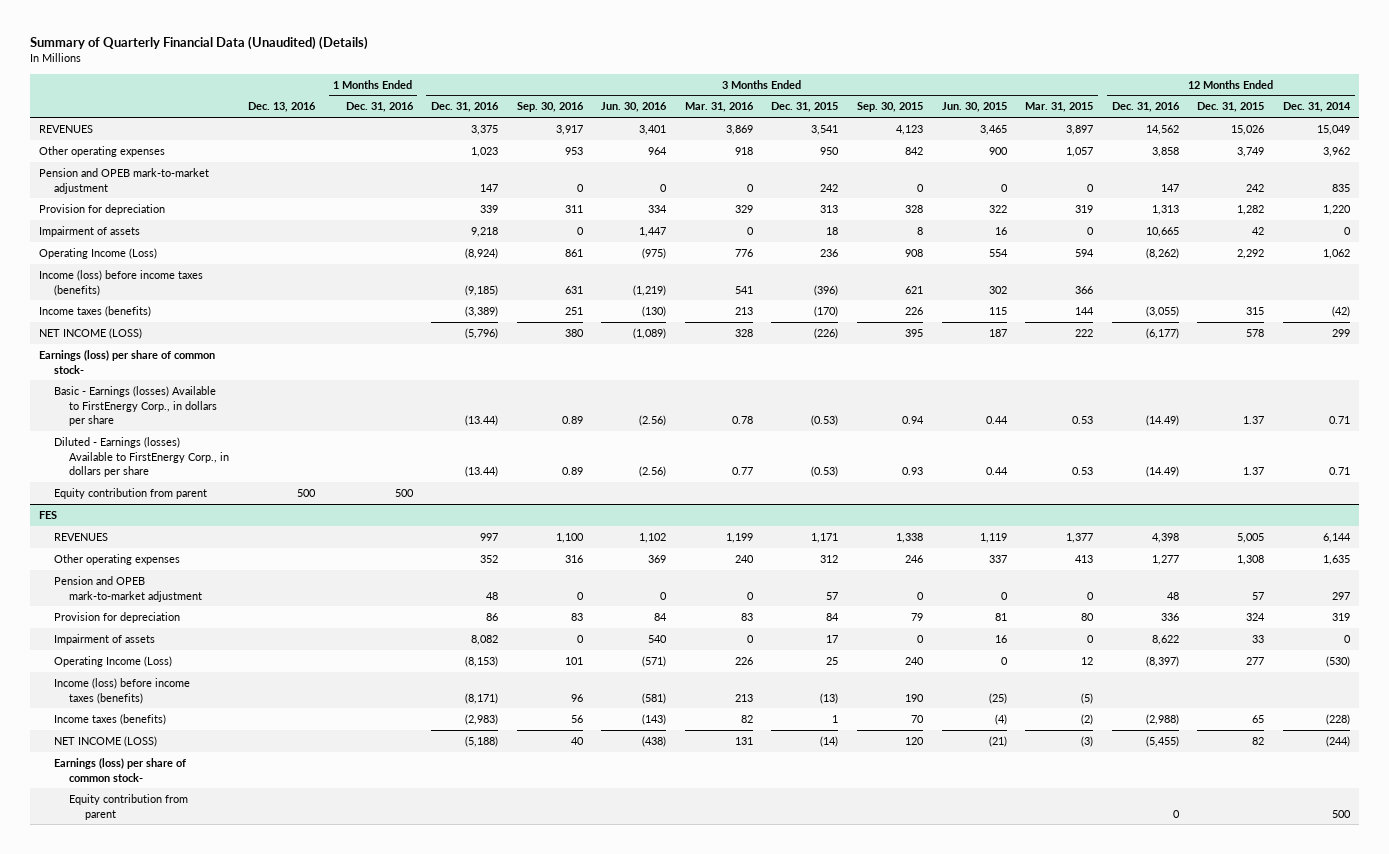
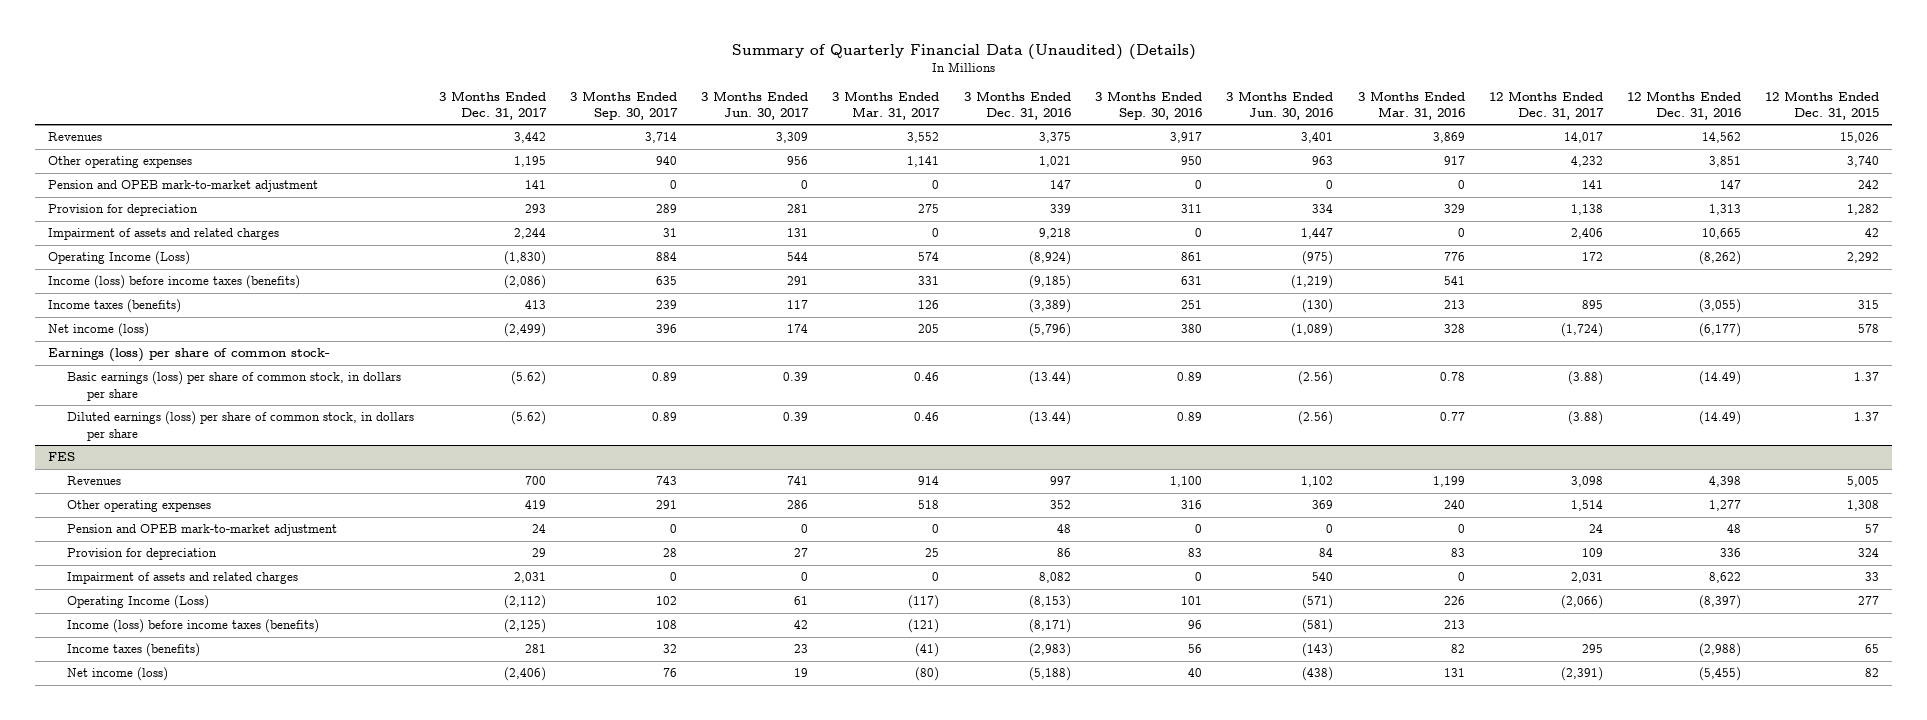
- | Dec. 13, 2016 | 1 Months Ended Dec. 31, 2016 | 3 Months Ended Dec. 31, 2016 | 3 Months Ended Sep. 30, 2016 | 3 Months Ended Jun. 30, 2016 | 3 Months Ended Mar. 31, 2016 | 3 Months Ended Dec. 31, 2015 | 3 Months Ended Sep. 30, 2015 | 3 Months Ended Jun. 30, 2015 | 3 Months Ended Mar. 31, 2015 | 12 Months Ended Dec. 31, 2016 | 12 Months Ended Dec. 31, 2015 | 12 Months Ended Dec. 31, 2014
+ | 3 Months Ended Dec. 31, 2017 | 3 Months Ended Sep. 30, 2017 | 3 Months Ended Jun. 30, 2017 | 3 Months Ended Mar. 31, 2017 | 3 Months Ended Dec. 31, 2016 | 3 Months Ended Sep. 30, 2016 | 3 Months Ended Jun. 30, 2016 | 3 Months Ended Mar. 31, 2016 | 12 Months Ended Dec. 31, 2017 | 12 Months Ended Dec. 31, 2016 | 12 Months Ended Dec. 31, 2015
- REVENUES | | | 3,375 | 3,917 | 3,401 | 3,869 | 3,541 | 4,123 | 3,465 | 3,897 | 14,562 | 15,026 | 15,049
- Other operating expenses | | | 1,023 | 953 | 964 | 918 | 950 | 842 | 900 | 1,057 | 3,858 | 3,749 | 3,962
+ Revenues | 3,442 | 3,714 | 3,309 | 3,552 | 3,375 | 3,917 | 3,401 | 3,869 | 14,017 | 14,562 | 15,026
+ Other operating expenses | 1,195 | 940 | 956 | 1,141 | 1,021 | 950 | 963 | 917 | 4,232 | 3,851 | 3,740
- Impairment of assets | | | 9,218 | 0 | 1,447 | 0 | 18 | 8 | 16 | 0 | 10,665 | 42 | 0
+ Impairment of assets and related charges | 2,244 | 31 | 131 | 0 | 9,218 | 0 | 1,447 | 0 | 2,406 | 10,665 | 42
- NET INCOME (LOSS) | | | (5,796) | 380 | (1,089) | 328 | (226) | 395 | 187 | 222 | (6,177) | 578 | 299
+ Net income (loss) | (2,499) | 396 | 174 | 205 | (5,796) | 380 | (1,089) | 328 | (1,724) | (6,177) | 578
- Basic - Earnings (losses) Available to FirstEnergy Corp., in dollars per share | | | (13.44) | 0.89 | (2.56) | 0.78 | (0.53) | 0.94 | 0.44 | 0.53 | (14.49) | 1.37 | 0.71
- Diluted - Earnings (losses) Available to FirstEnergy Corp., in dollars per share | | | (13.44) | 0.89 | (2.56) | 0.77 | (0.53) | 0.93 | 0.44 | 0.53 | (14.49) | 1.37 | 0.71
- Equity contribution from parent | 500 | 500 | | | | | | | | | | |
+ Basic earnings (loss) per share of common stock, in dollars per share | (5.62) | 0.89 | 0.39 | 0.46 | (13.44) | 0.89 | (2.56) | 0.78 | (3.88) | (14.49) | 1.37
+ Diluted earnings (loss) per share of common stock, in dollars per share | (5.62) | 0.89 | 0.39 | 0.46 | (13.44) | 0.89 | (2.56) | 0.77 | (3.88) | (14.49) | 1.37
@ FES
- REVENUES | | | 997 | 1,100 | 1,102 | 1,199 | 1,171 | 1,338 | 1,119 | 1,377 | 4,398 | 5,005 | 6,144
+ Revenues | 700 | 743 | 741 | 914 | 997 | 1,100 | 1,102 | 1,199 | 3,098 | 4,398 | 5,005
- Impairment of assets | | | 8,082 | 0 | 540 | 0 | 17 | 0 | 16 | 0 | 8,622 | 33 | 0
+ Impairment of assets and related charges | 2,031 | 0 | 0 | 0 | 8,082 | 0 | 540 | 0 | 2,031 | 8,622 | 33
- NET INCOME (LOSS) | | | (5,188) | 40 | (438) | 131 | (14) | 120 | (21) | (3) | (5,455) | 82 | (244)
- Earnings (loss) per share of common stock-
- Equity contribution from parent | | | | | | | | | | | 0 | | 500
+ Net income (loss) | (2,406) | 76 | 19 | (80) | (5,188) | 40 | (438) | 131 | (2,391) | (5,455) | 82

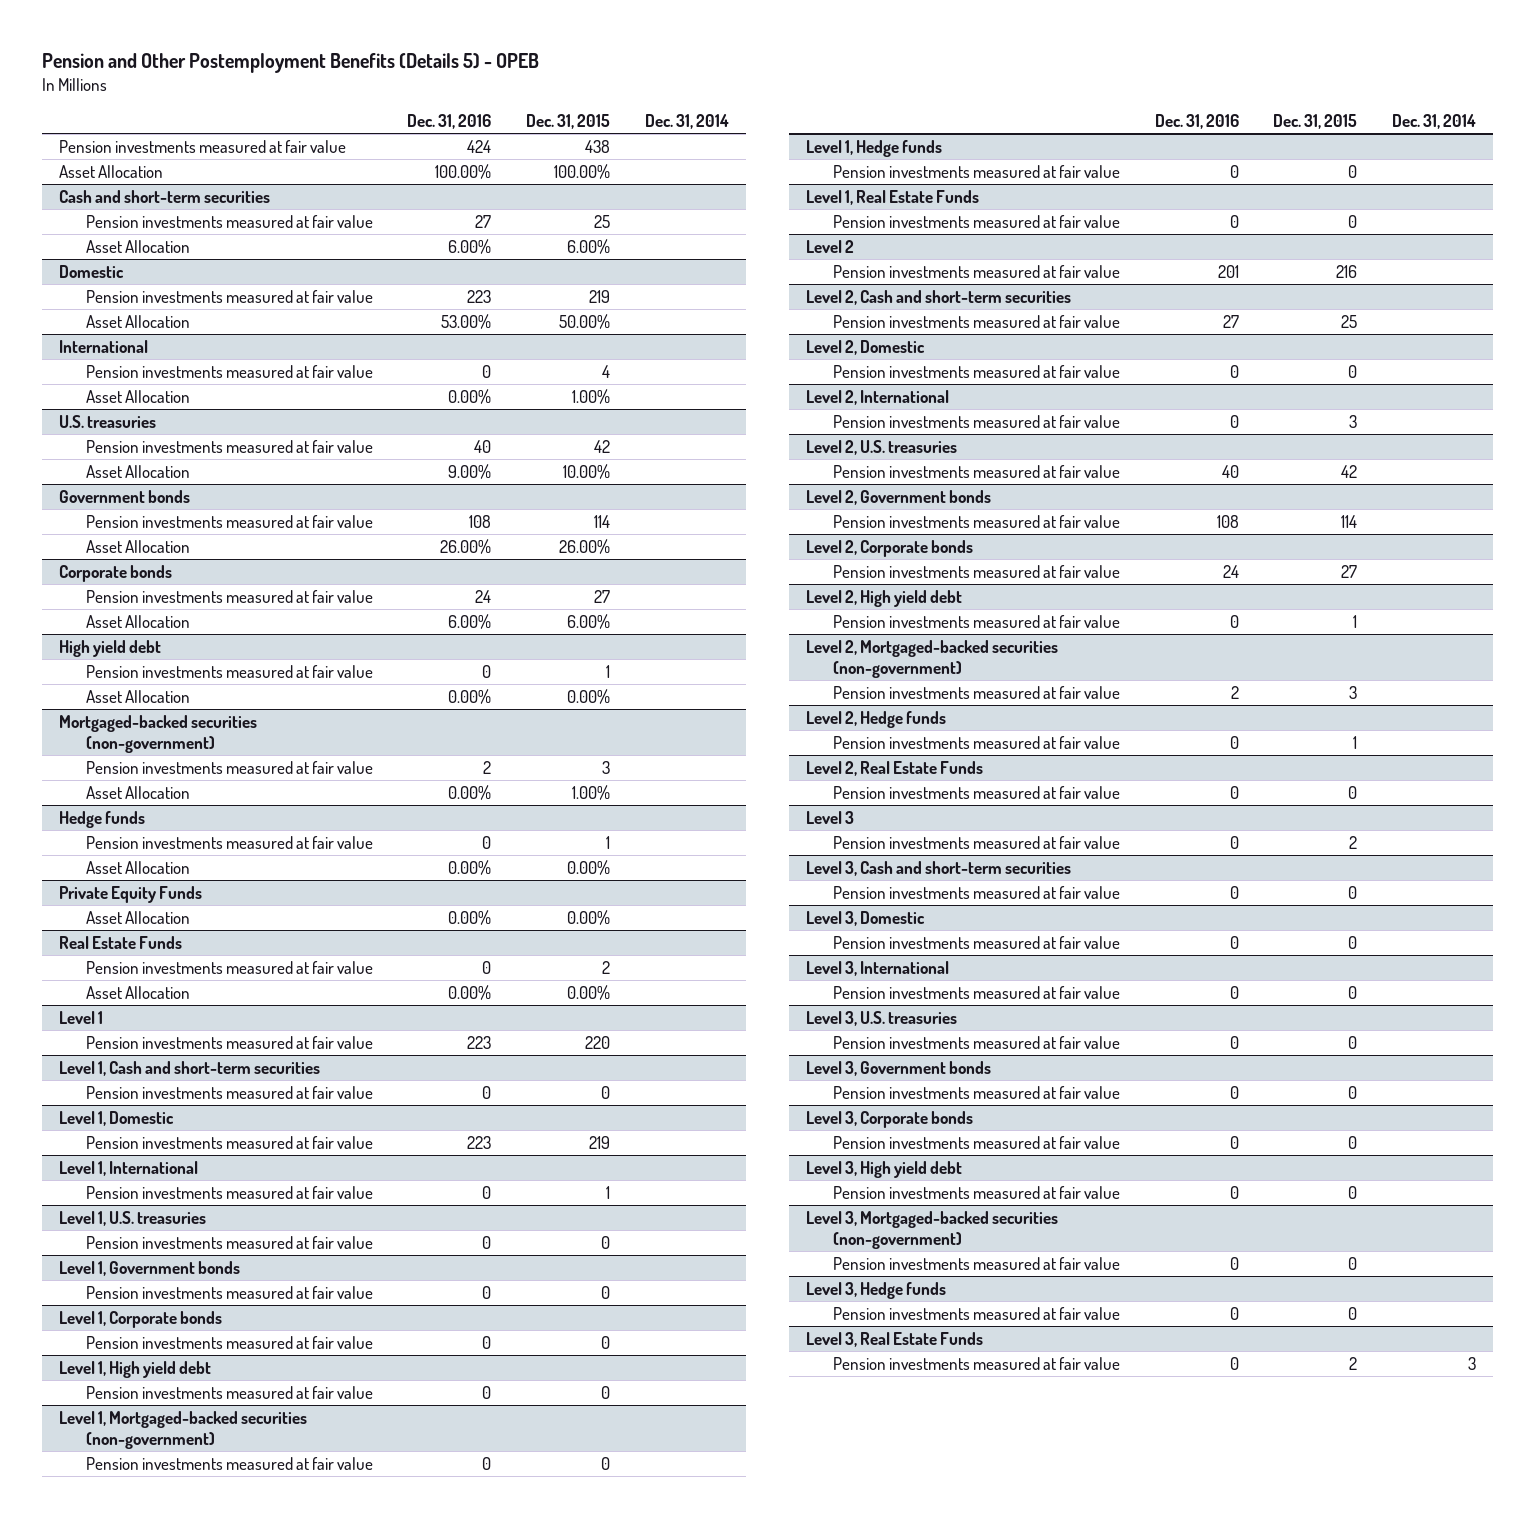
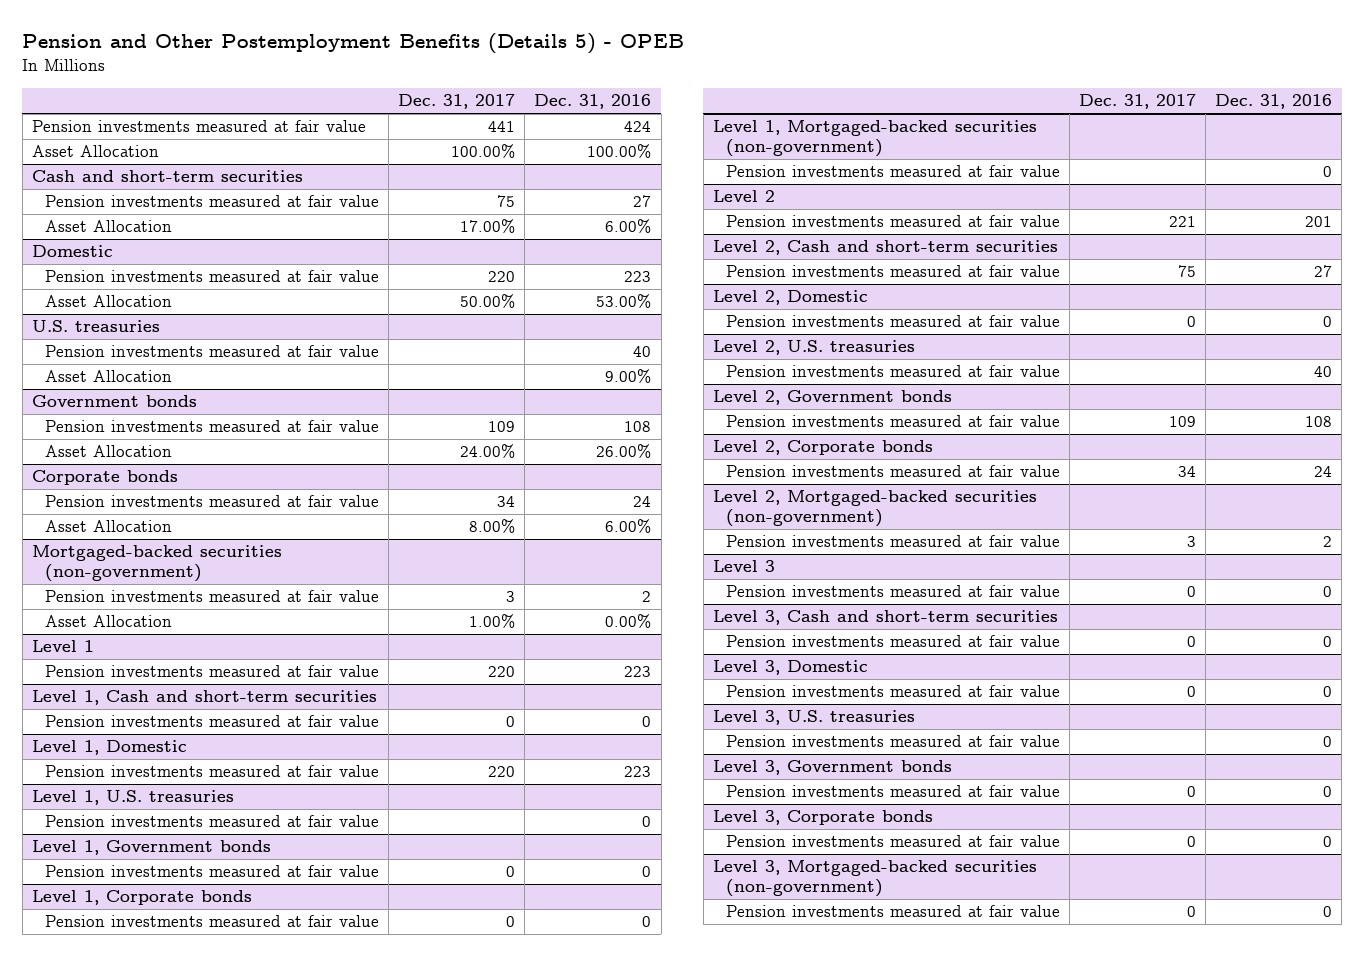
- | Dec. 31, 2016 | Dec. 31, 2015 | Dec. 31, 2014
+ | Dec. 31, 2017 | Dec. 31, 2016
- International
- Pension investments measured at fair value | 0 | 4 |
- Asset Allocation | 0.00% | 1.00% |
- High yield debt
- Pension investments measured at fair value | 0 | 1 |
- Asset Allocation | 0.00% | 0.00% |
- Hedge funds
- Pension investments measured at fair value | 0 | 1 |
- Asset Allocation | 0.00% | 0.00% |
- Private Equity Funds
- Asset Allocation | 0.00% | 0.00% |
- Real Estate Funds
- Pension investments measured at fair value | 0 | 2 |
- Asset Allocation | 0.00% | 0.00% |
- Level 1, International
- Pension investments measured at fair value | 0 | 1 |
- Level 1, High yield debt
- Pension investments measured at fair value | 0 | 0 |
- Level 1, Hedge funds
- Pension investments measured at fair value | 0 | 0 |
- Level 1, Real Estate Funds
- Pension investments measured at fair value | 0 | 0 |
- Level 2, International
- Pension investments measured at fair value | 0 | 3 |
- Level 2, High yield debt
- Pension investments measured at fair value | 0 | 1 |
- Level 2, Hedge funds
- Pension investments measured at fair value | 0 | 1 |
- Level 2, Real Estate Funds
- Pension investments measured at fair value | 0 | 0 |
- Level 3, International
- Pension investments measured at fair value | 0 | 0 |
- Level 3, High yield debt
- Pension investments measured at fair value | 0 | 0 |
- Level 3, Hedge funds
- Pension investments measured at fair value | 0 | 0 |
- Level 3, Real Estate Funds
- Pension investments measured at fair value | 0 | 2 | 3

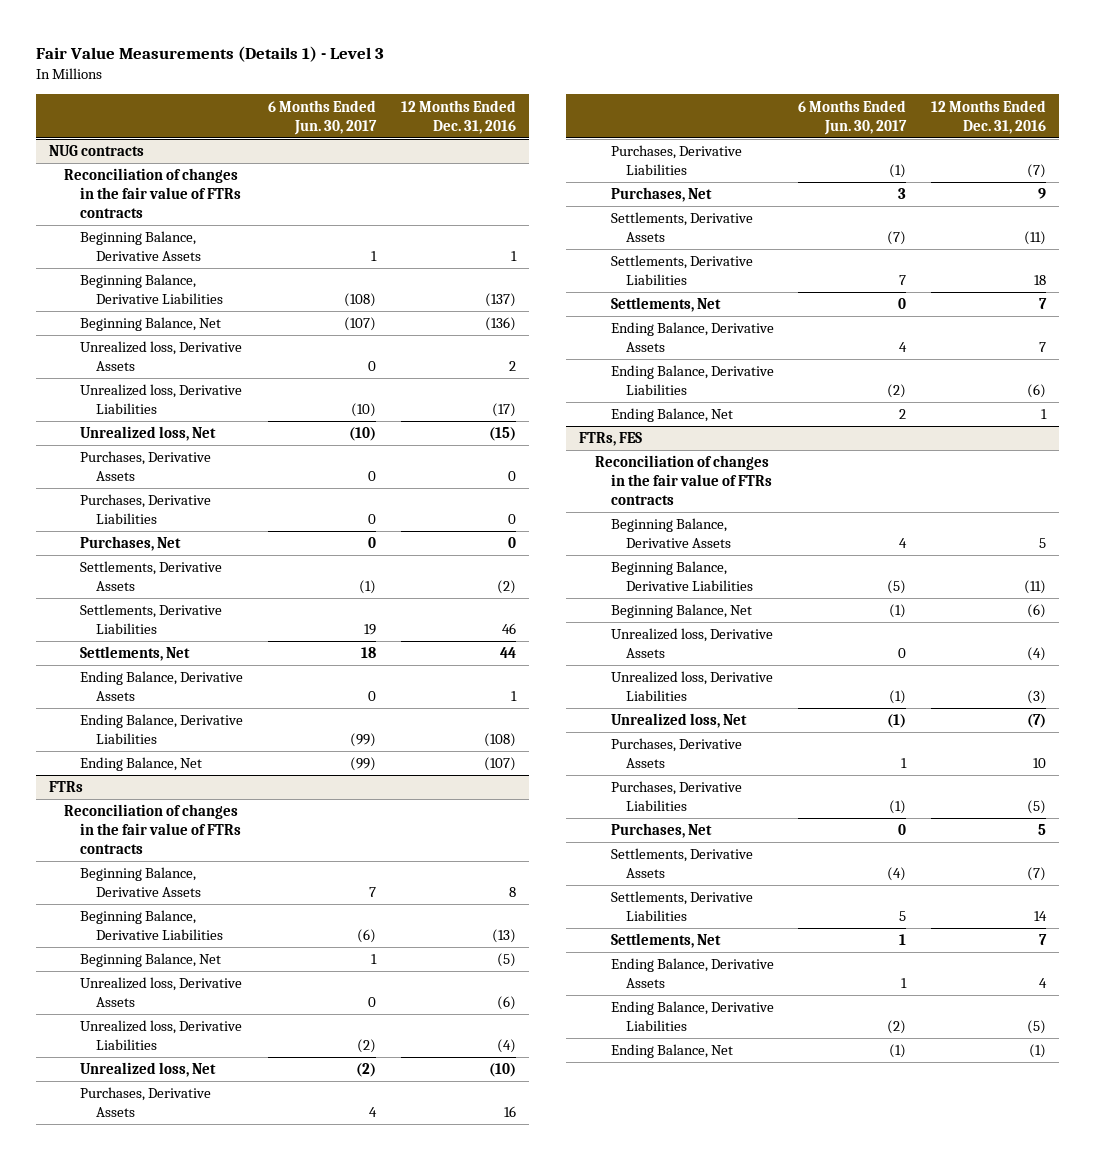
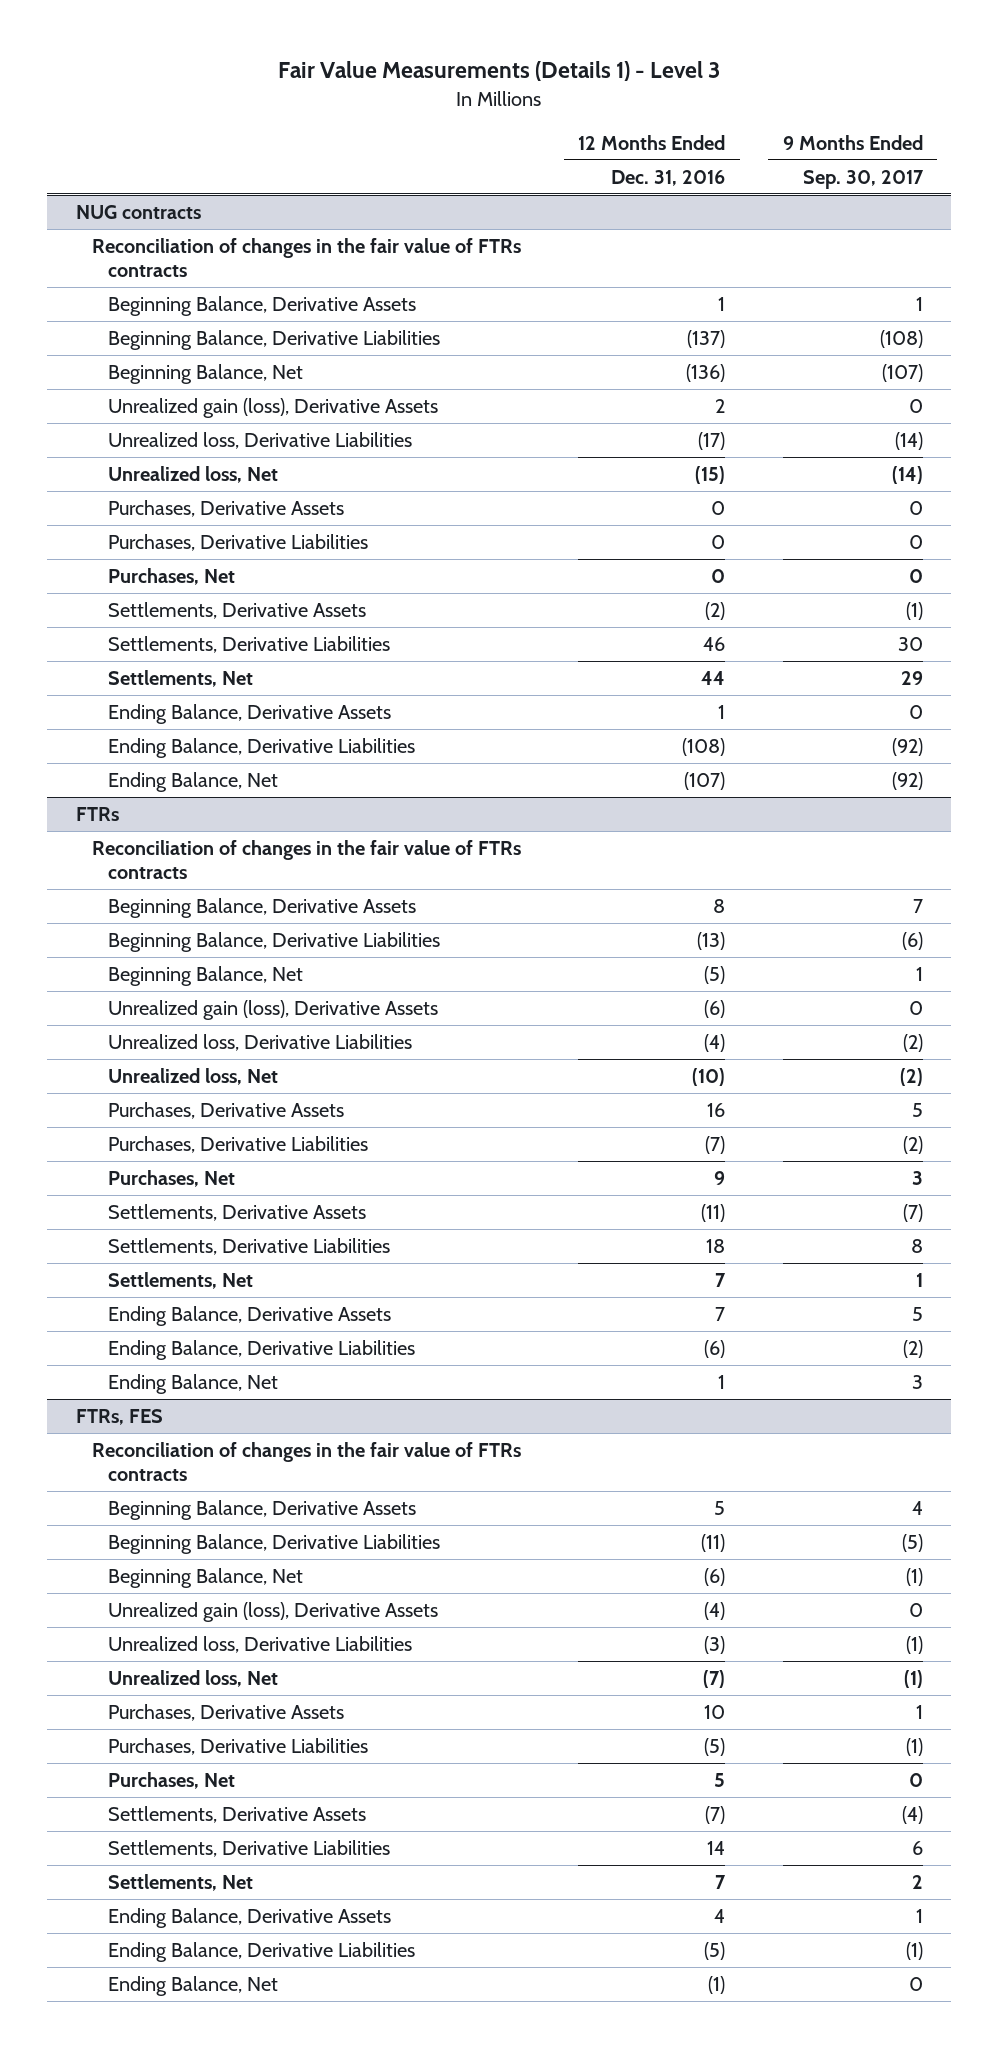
- | 6 Months Ended Jun. 30, 2017 | 12 Months Ended Dec. 31, 2016
+ | 12 Months Ended Dec. 31, 2016 | 9 Months Ended Sep. 30, 2017
@ NUG contracts
- Unrealized loss, Derivative Assets | 0 | 2
+ Unrealized gain (loss), Derivative Assets | 2 | 0
@ FTRs
- Unrealized loss, Derivative Assets | 0 | (6)
+ Unrealized gain (loss), Derivative Assets | (6) | 0
@ FTRs, FES
- Unrealized loss, Derivative Assets | 0 | (4)
+ Unrealized gain (loss), Derivative Assets | (4) | 0

